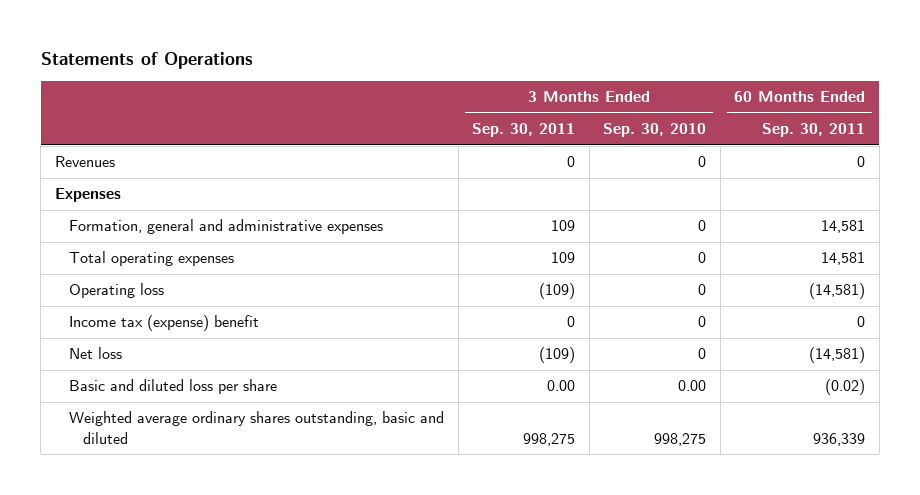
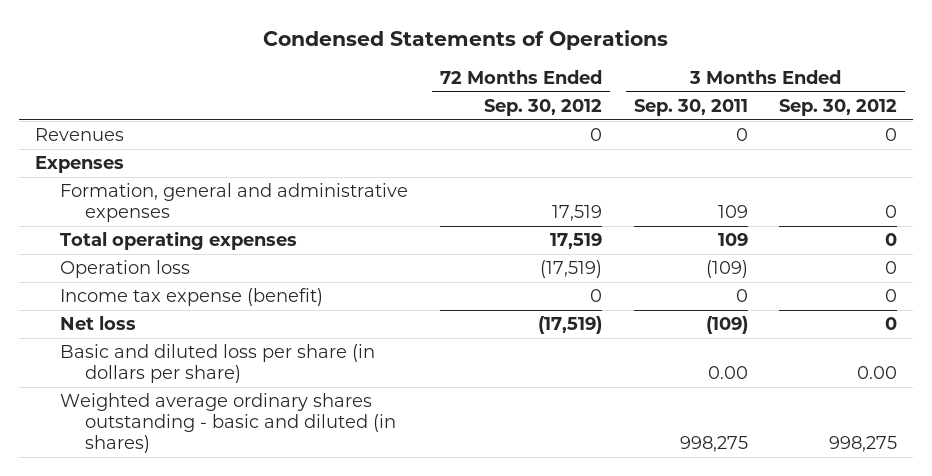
- Statements of Operations
+ Condensed Statements of Operations
- | 3 Months Ended Sep. 30, 2011 | 3 Months Ended Sep. 30, 2010 | 60 Months Ended Sep. 30, 2011
+ | 72 Months Ended Sep. 30, 2012 | 3 Months Ended Sep. 30, 2011 | 3 Months Ended Sep. 30, 2012
- Operating loss | (109) | 0 | (14,581)
- Income tax (expense) benefit | 0 | 0 | 0
+ Operation loss | (17,519) | (109) | 0
+ Income tax expense (benefit) | 0 | 0 | 0
- Basic and diluted loss per share | 0.00 | 0.00 | (0.02)
- Weighted average ordinary shares outstanding, basic and diluted | 998,275 | 998,275 | 936,339
+ Basic and diluted loss per share (in dollars per share) | | 0.00 | 0.00
+ Weighted average ordinary shares outstanding - basic and diluted (in shares) | | 998,275 | 998,275

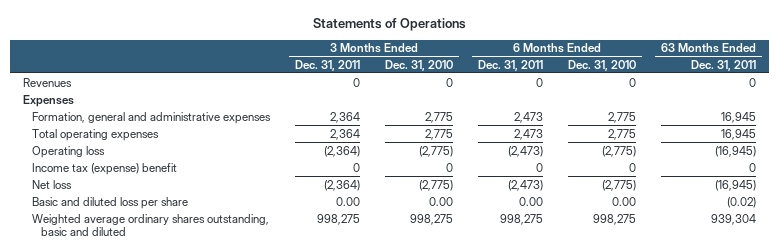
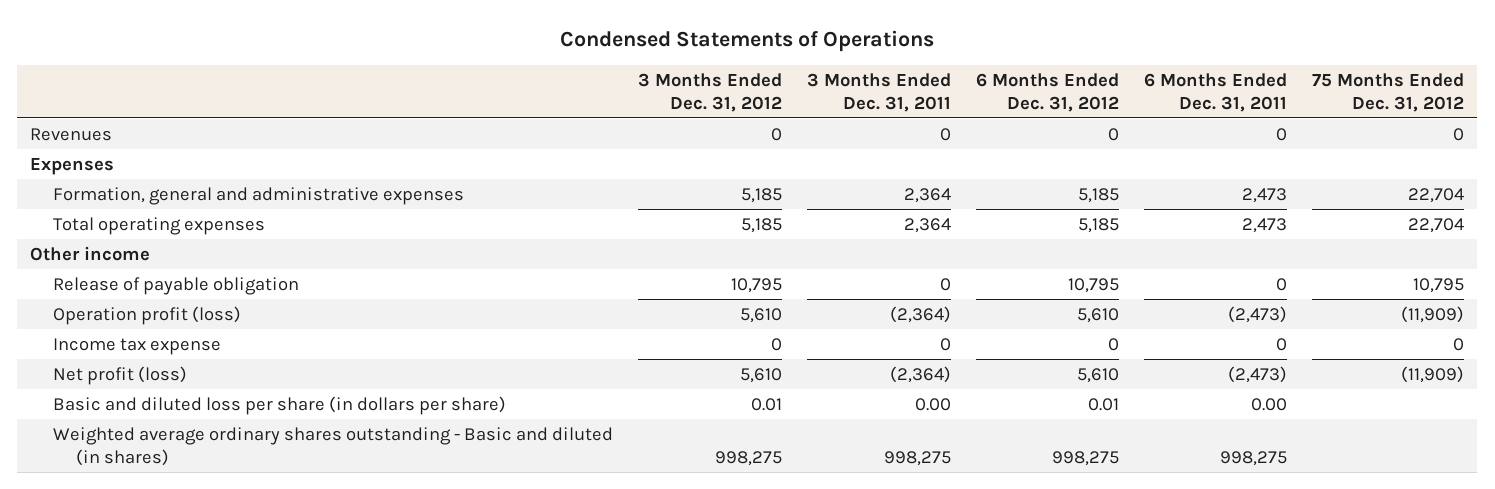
- Statements of Operations
+ Condensed Statements of Operations
- | 3 Months Ended Dec. 31, 2011 | 3 Months Ended Dec. 31, 2010 | 6 Months Ended Dec. 31, 2011 | 6 Months Ended Dec. 31, 2010 | 63 Months Ended Dec. 31, 2011
+ | 3 Months Ended Dec. 31, 2012 | 3 Months Ended Dec. 31, 2011 | 6 Months Ended Dec. 31, 2012 | 6 Months Ended Dec. 31, 2011 | 75 Months Ended Dec. 31, 2012
- Operating loss | (2,364) | (2,775) | (2,473) | (2,775) | (16,945)
- Income tax (expense) benefit | 0 | 0 | 0 | 0 | 0
- Net loss | (2,364) | (2,775) | (2,473) | (2,775) | (16,945)
- Basic and diluted loss per share | 0.00 | 0.00 | 0.00 | 0.00 | (0.02)
- Weighted average ordinary shares outstanding, basic and diluted | 998,275 | 998,275 | 998,275 | 998,275 | 939,304
+ Other income
+ Release of payable obligation | 10,795 | 0 | 10,795 | 0 | 10,795
+ Operation profit (loss) | 5,610 | (2,364) | 5,610 | (2,473) | (11,909)
+ Income tax expense | 0 | 0 | 0 | 0 | 0
+ Net profit (loss) | 5,610 | (2,364) | 5,610 | (2,473) | (11,909)
+ Basic and diluted loss per share (in dollars per share) | 0.01 | 0.00 | 0.01 | 0.00 |
+ Weighted average ordinary shares outstanding - Basic and diluted (in shares) | 998,275 | 998,275 | 998,275 | 998,275 |

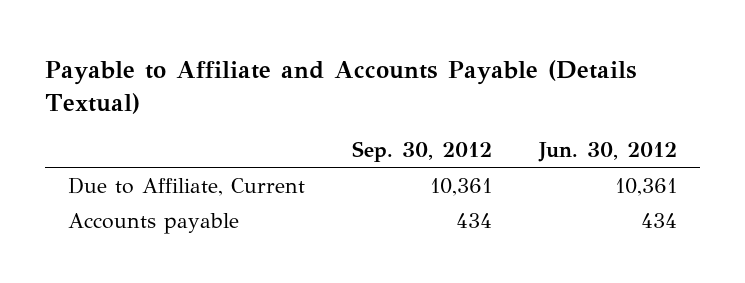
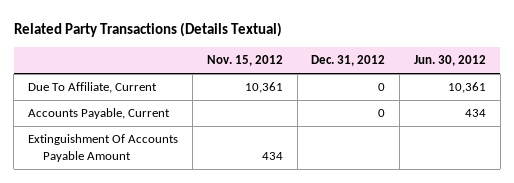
- Payable to Affiliate and Accounts Payable (Details Textual)
+ Related Party Transactions (Details Textual)
- | Sep. 30, 2012 | Jun. 30, 2012
+ | Nov. 15, 2012 | Dec. 31, 2012 | Jun. 30, 2012
- Due to Affiliate, Current | 10,361 | 10,361
- Accounts payable | 434 | 434
+ Due To Affiliate, Current | 10,361 | 0 | 10,361
+ Accounts Payable, Current | | 0 | 434
+ Extinguishment Of Accounts Payable Amount | 434 | |

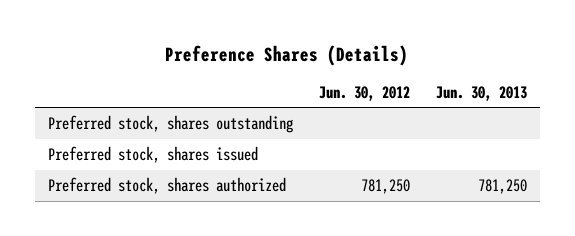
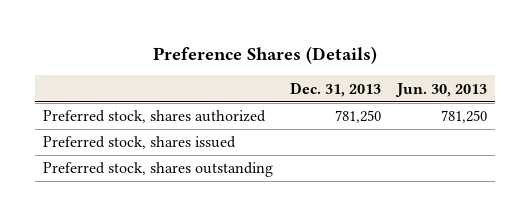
- | Jun. 30, 2012 | Jun. 30, 2013
+ | Dec. 31, 2013 | Jun. 30, 2013
moved down: Preferred stock, shares issued
moved down: Preferred stock, shares outstanding

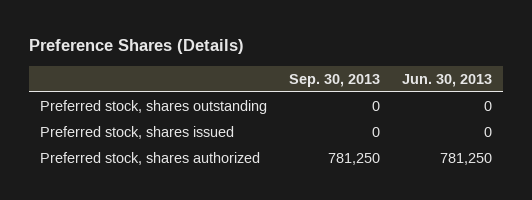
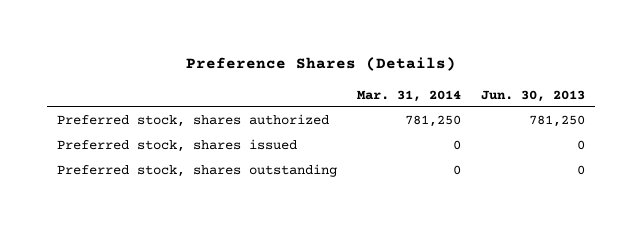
- | Sep. 30, 2013 | Jun. 30, 2013
+ | Mar. 31, 2014 | Jun. 30, 2013
moved down: Preferred stock, shares issued | 0 | 0
moved down: Preferred stock, shares outstanding | 0 | 0

